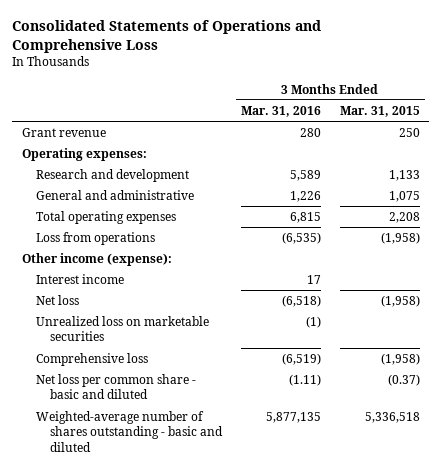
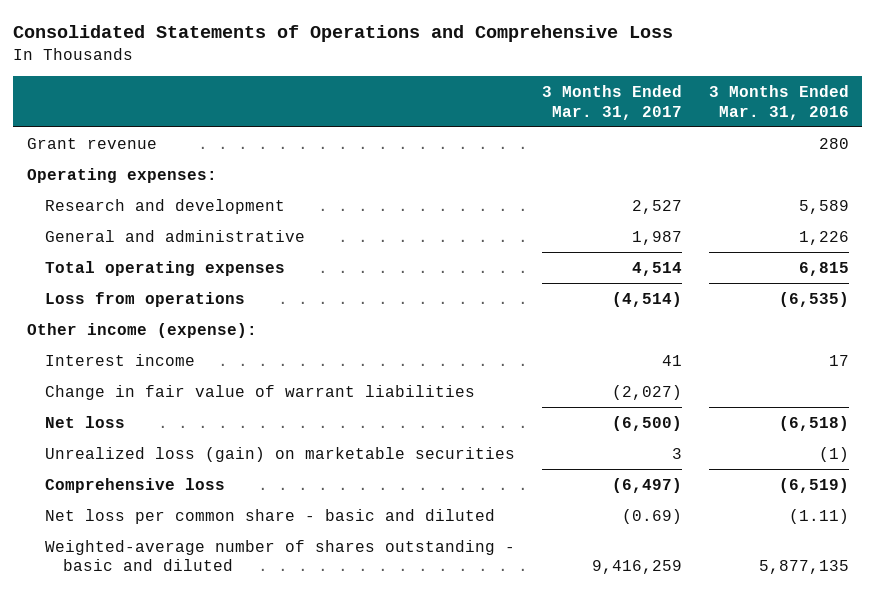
- | 3 Months Ended Mar. 31, 2016 | 3 Months Ended Mar. 31, 2015
+ | 3 Months Ended Mar. 31, 2017 | 3 Months Ended Mar. 31, 2016
+ Change in fair value of warrant liabilities | (2,027) |
- Unrealized loss on marketable securities | (1) |
+ Unrealized loss (gain) on marketable securities | 3 | (1)

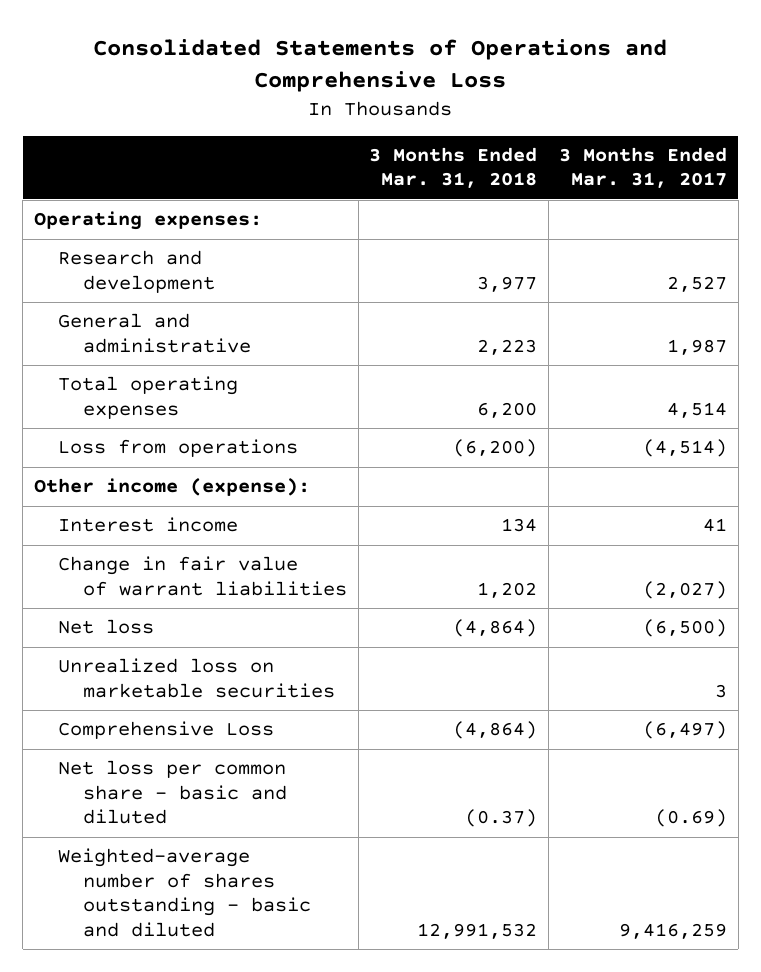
- | 3 Months Ended Mar. 31, 2017 | 3 Months Ended Mar. 31, 2016
+ | 3 Months Ended Mar. 31, 2018 | 3 Months Ended Mar. 31, 2017
- Grant revenue | | 280
- Unrealized loss (gain) on marketable securities | 3 | (1)
- Comprehensive loss | (6,497) | (6,519)
+ Unrealized loss on marketable securities | | 3
+ Comprehensive Loss | (4,864) | (6,497)

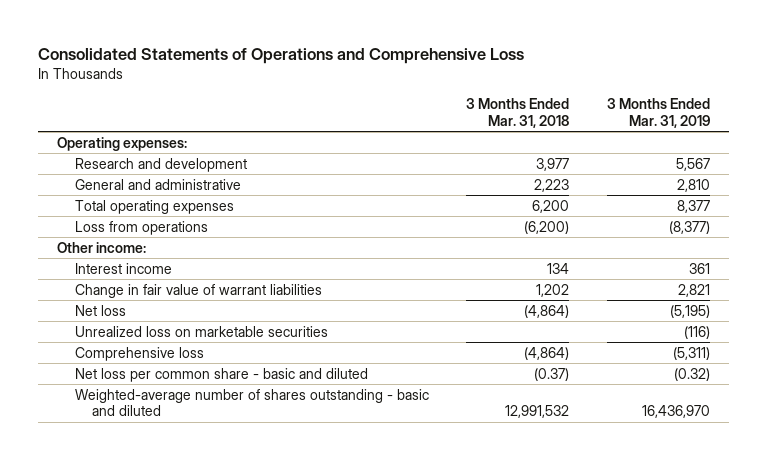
- | 3 Months Ended Mar. 31, 2018 | 3 Months Ended Mar. 31, 2017
+ | 3 Months Ended Mar. 31, 2018 | 3 Months Ended Mar. 31, 2019
- Other income (expense):
+ Other income:
- Comprehensive Loss | (4,864) | (6,497)
+ Comprehensive loss | (4,864) | (5,311)

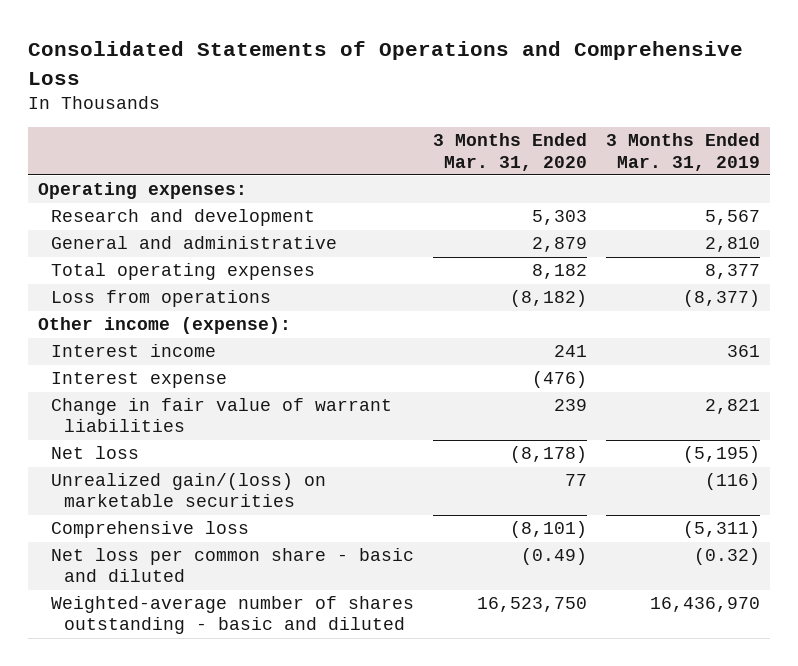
- | 3 Months Ended Mar. 31, 2018 | 3 Months Ended Mar. 31, 2019
+ | 3 Months Ended Mar. 31, 2020 | 3 Months Ended Mar. 31, 2019
- Other income:
+ Other income (expense):
+ Interest expense | (476) |
- Unrealized loss on marketable securities | | (116)
+ Unrealized gain/(loss) on marketable securities | 77 | (116)

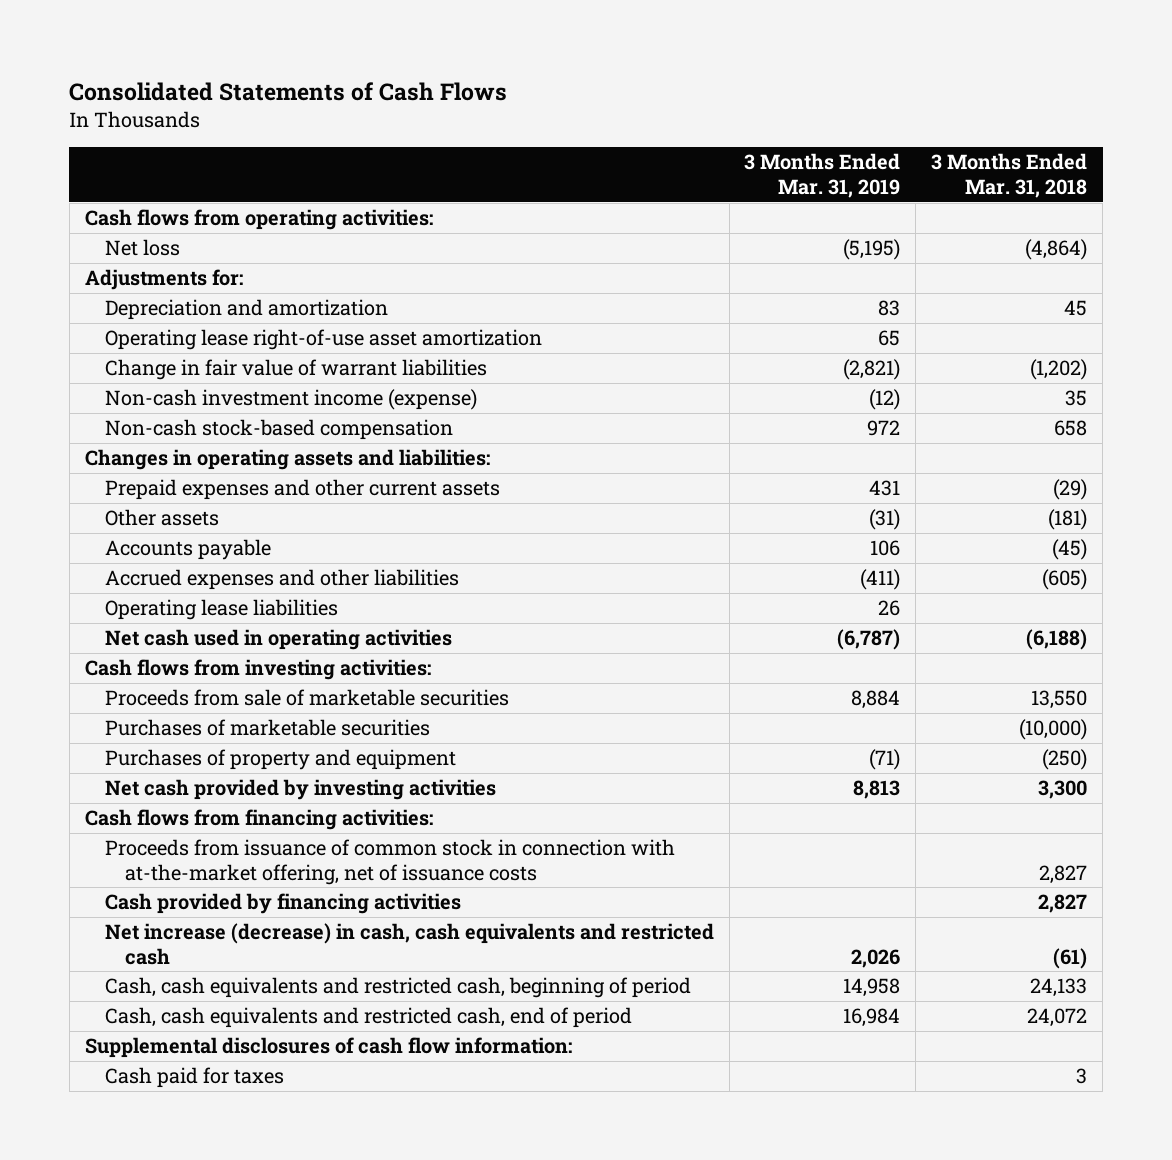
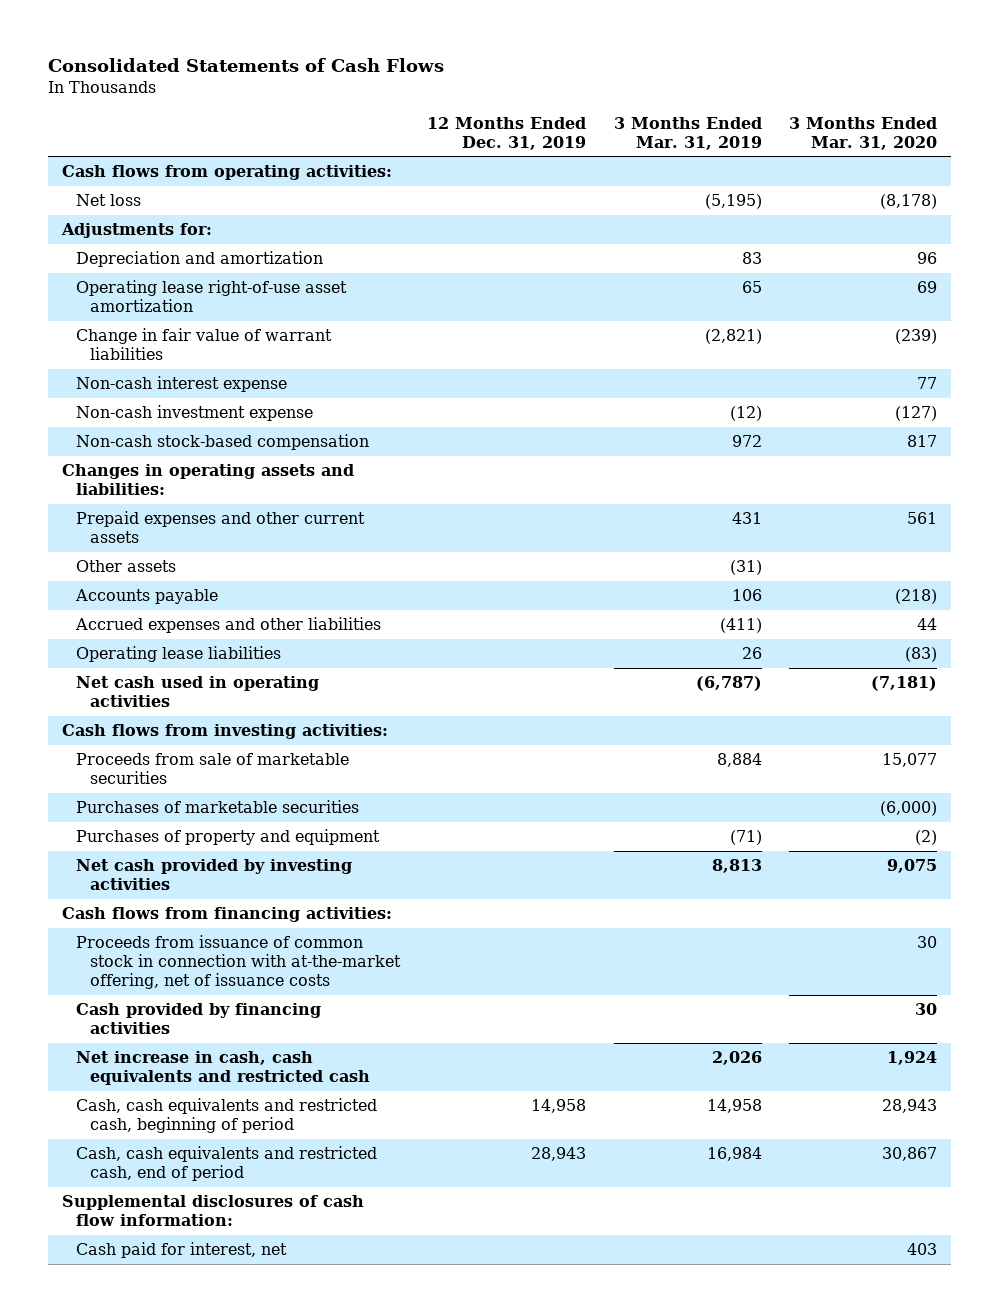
- | 3 Months Ended Mar. 31, 2019 | 3 Months Ended Mar. 31, 2018
+ | 12 Months Ended Dec. 31, 2019 | 3 Months Ended Mar. 31, 2019 | 3 Months Ended Mar. 31, 2020
- Non-cash investment income (expense) | (12) | 35
+ Non-cash interest expense | | | 77
+ Non-cash investment expense | | (12) | (127)
- Net increase (decrease) in cash, cash equivalents and restricted cash | 2,026 | (61)
+ Net increase in cash, cash equivalents and restricted cash | | 2,026 | 1,924
- Cash paid for taxes | | 3
+ Cash paid for interest, net | | | 403

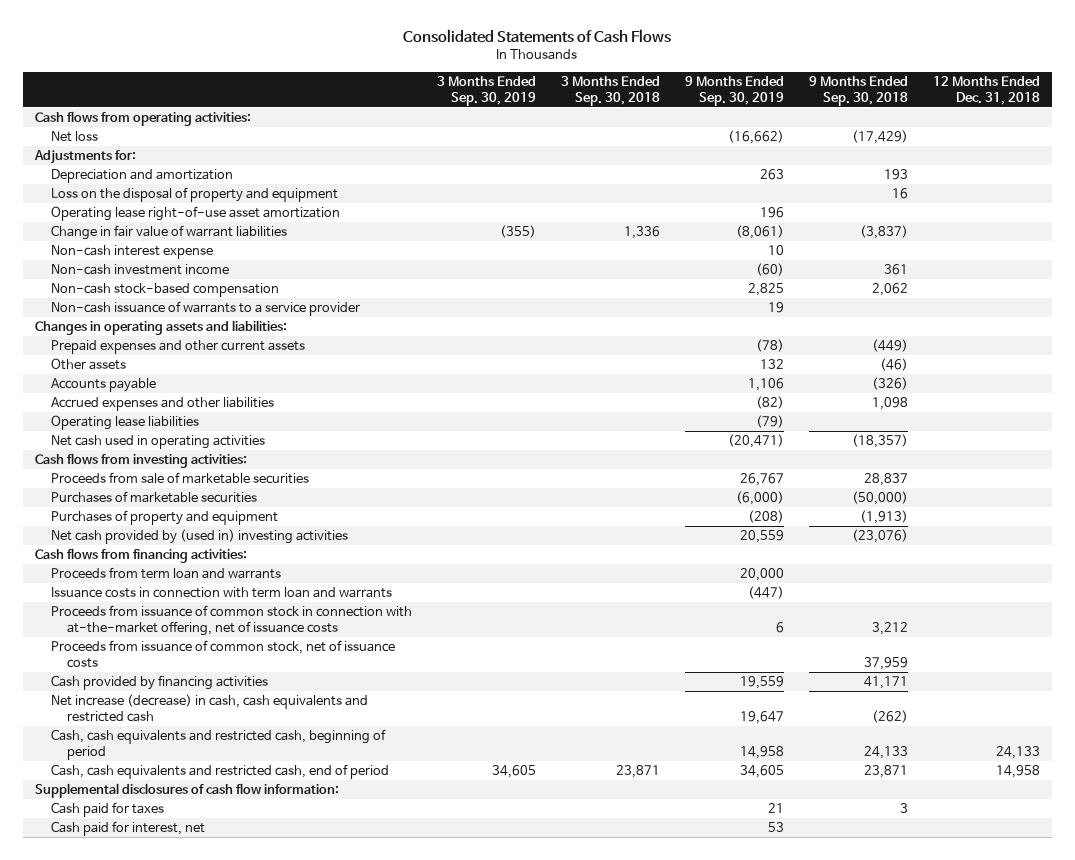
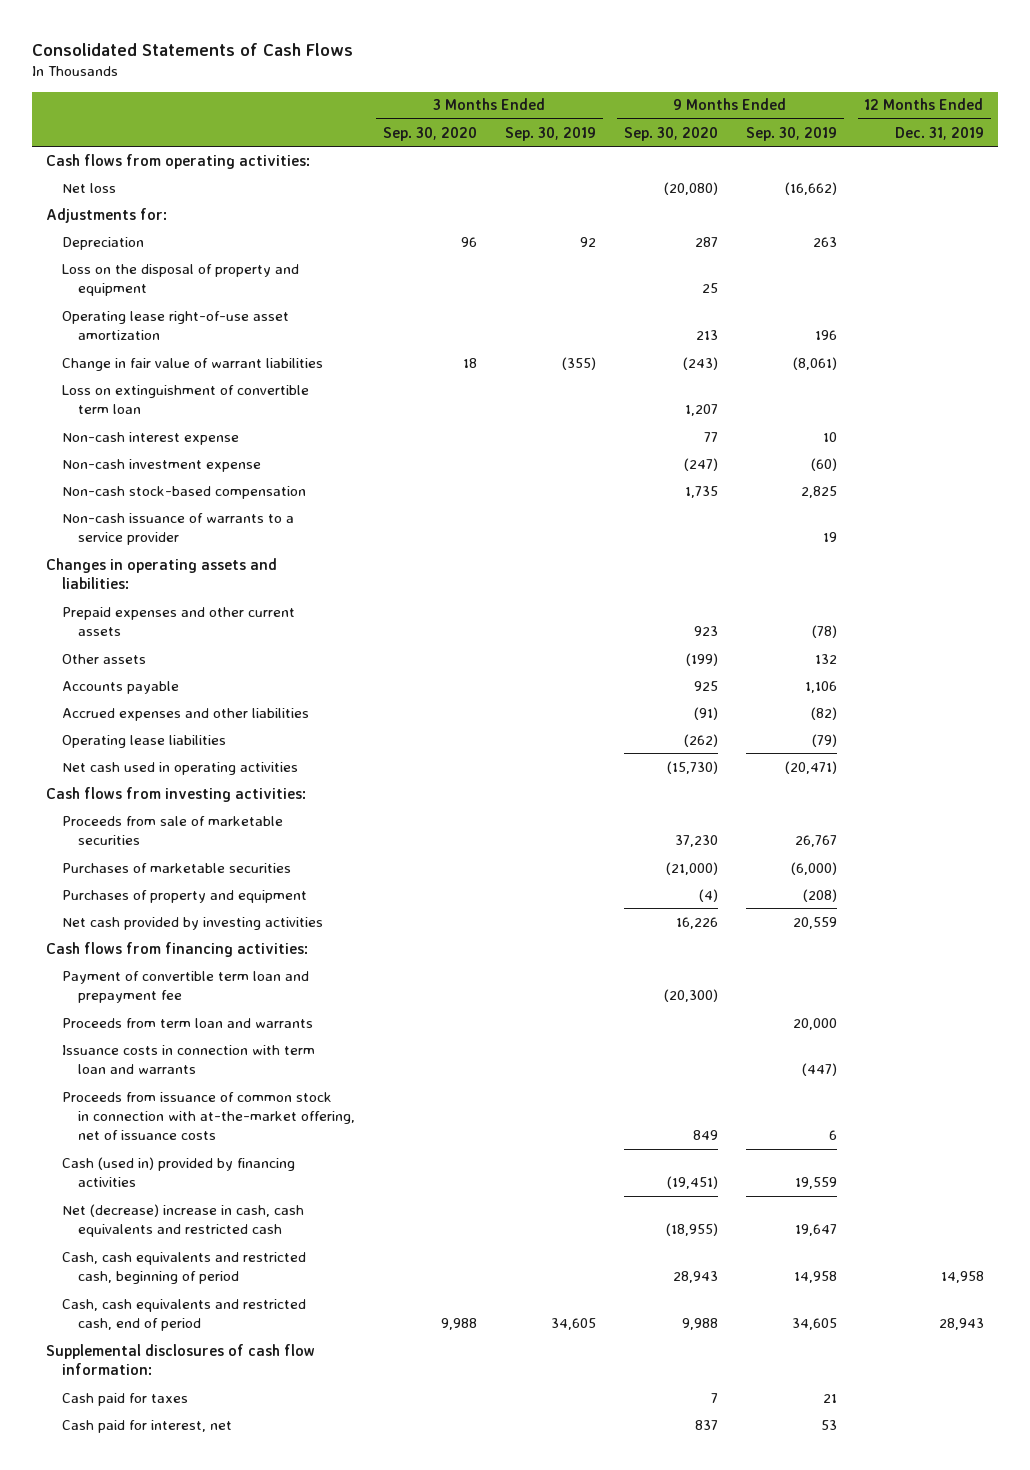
- | 3 Months Ended Sep. 30, 2019 | 3 Months Ended Sep. 30, 2018 | 9 Months Ended Sep. 30, 2019 | 9 Months Ended Sep. 30, 2018 | 12 Months Ended Dec. 31, 2018
+ | 3 Months Ended Sep. 30, 2020 | 3 Months Ended Sep. 30, 2019 | 9 Months Ended Sep. 30, 2020 | 9 Months Ended Sep. 30, 2019 | 12 Months Ended Dec. 31, 2019
- Depreciation and amortization | | | 263 | 193 |
+ Depreciation | 96 | 92 | 287 | 263 |
+ Loss on extinguishment of convertible term loan | | | 1,207 | |
- Non-cash investment income | | | (60) | 361 |
+ Non-cash investment expense | | | (247) | (60) |
- Net cash provided by (used in) investing activities | | | 20,559 | (23,076) |
+ Net cash provided by investing activities | | | 16,226 | 20,559 |
+ Payment of convertible term loan and prepayment fee | | | (20,300) | |
- Proceeds from issuance of common stock, net of issuance costs | | | | 37,959 |
- Cash provided by financing activities | | | 19,559 | 41,171 |
- Net increase (decrease) in cash, cash equivalents and restricted cash | | | 19,647 | (262) |
+ Cash (used in) provided by financing activities | | | (19,451) | 19,559 |
+ Net (decrease) increase in cash, cash equivalents and restricted cash | | | (18,955) | 19,647 |

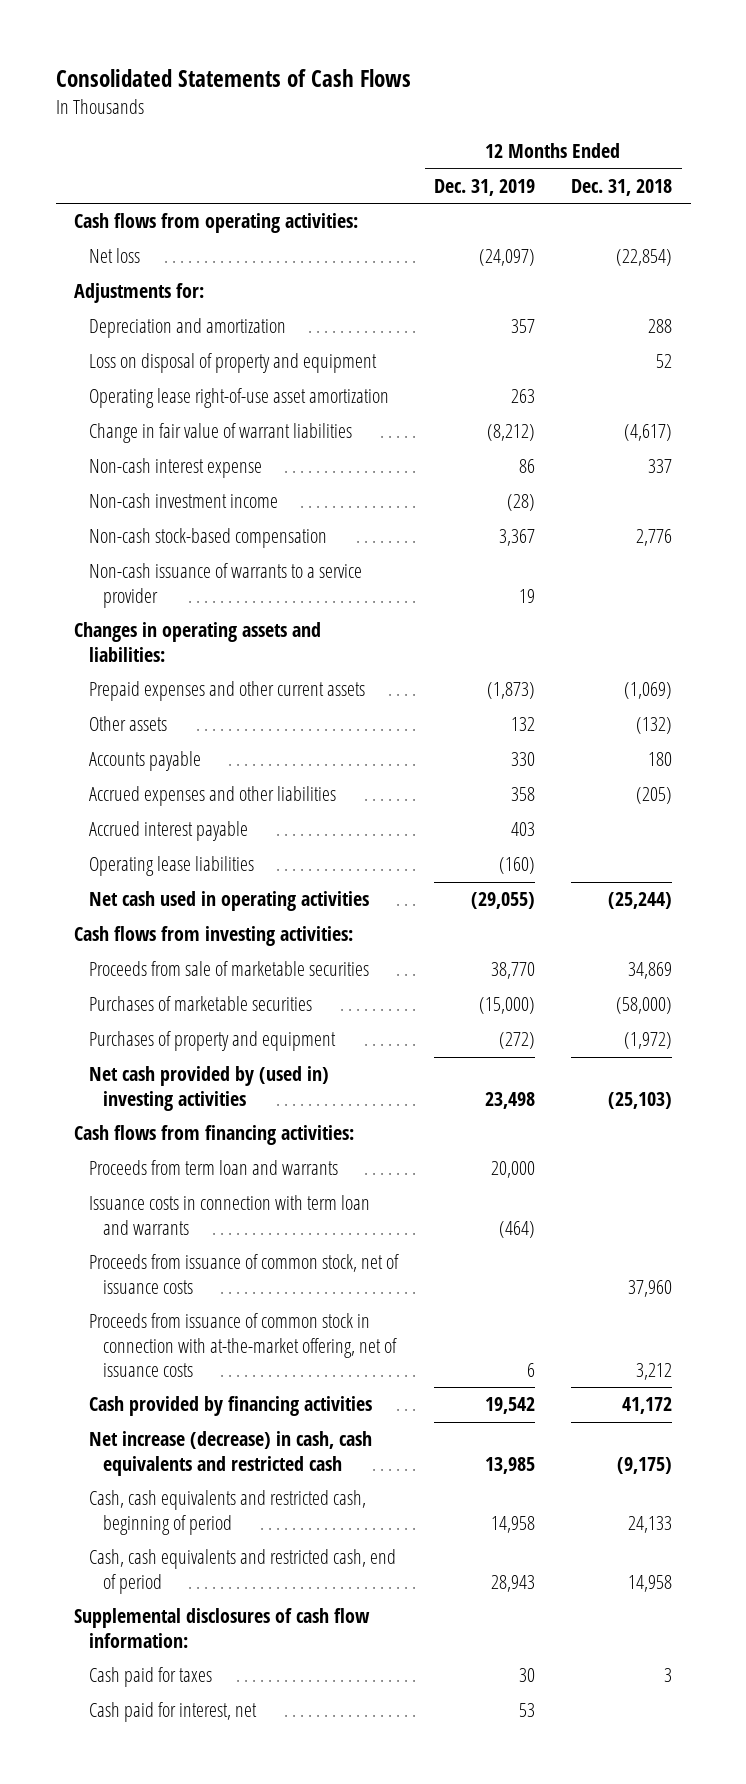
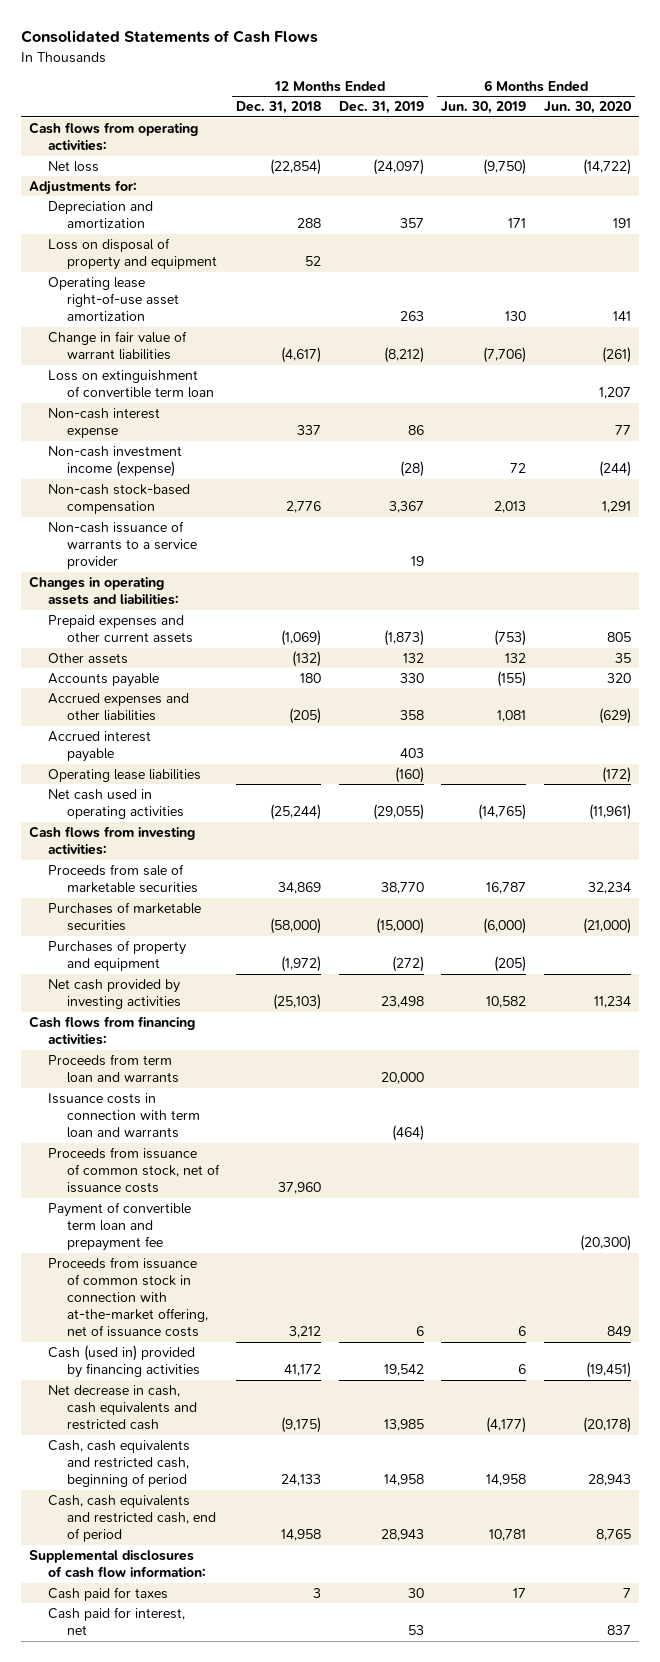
- | 12 Months Ended Dec. 31, 2019 | 12 Months Ended Dec. 31, 2018
+ | 12 Months Ended Dec. 31, 2018 | 12 Months Ended Dec. 31, 2019 | 6 Months Ended Jun. 30, 2019 | 6 Months Ended Jun. 30, 2020
+ Loss on extinguishment of convertible term loan | | | | 1,207
- Non-cash investment income | (28) |
+ Non-cash investment income (expense) | | (28) | 72 | (244)
- Net cash provided by (used in) investing activities | 23,498 | (25,103)
+ Net cash provided by investing activities | (25,103) | 23,498 | 10,582 | 11,234
+ Payment of convertible term loan and prepayment fee | | | | (20,300)
- Cash provided by financing activities | 19,542 | 41,172
- Net increase (decrease) in cash, cash equivalents and restricted cash | 13,985 | (9,175)
+ Cash (used in) provided by financing activities | 41,172 | 19,542 | 6 | (19,451)
+ Net decrease in cash, cash equivalents and restricted cash | (9,175) | 13,985 | (4,177) | (20,178)

